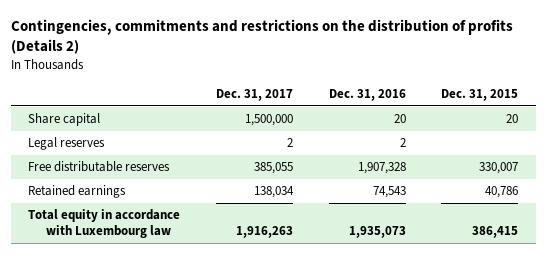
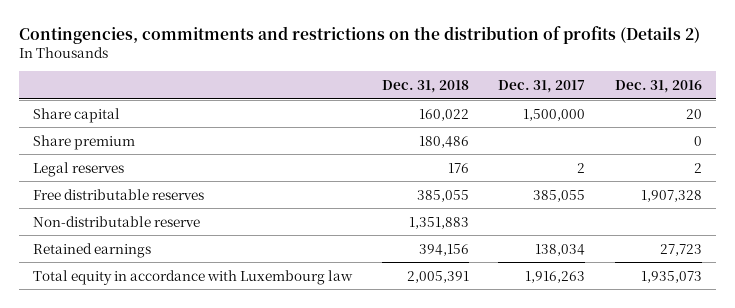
- | Dec. 31, 2017 | Dec. 31, 2016 | Dec. 31, 2015
+ | Dec. 31, 2018 | Dec. 31, 2017 | Dec. 31, 2016
+ Share premium | 180,486 | | 0
- Retained earnings | 138,034 | 74,543 | 40,786
+ Non-distributable reserve | 1,351,883 | |
+ Retained earnings | 394,156 | 138,034 | 27,723

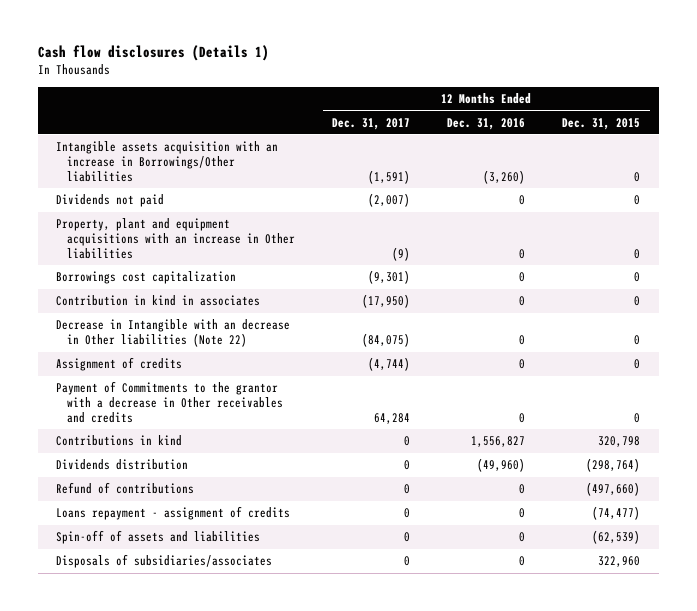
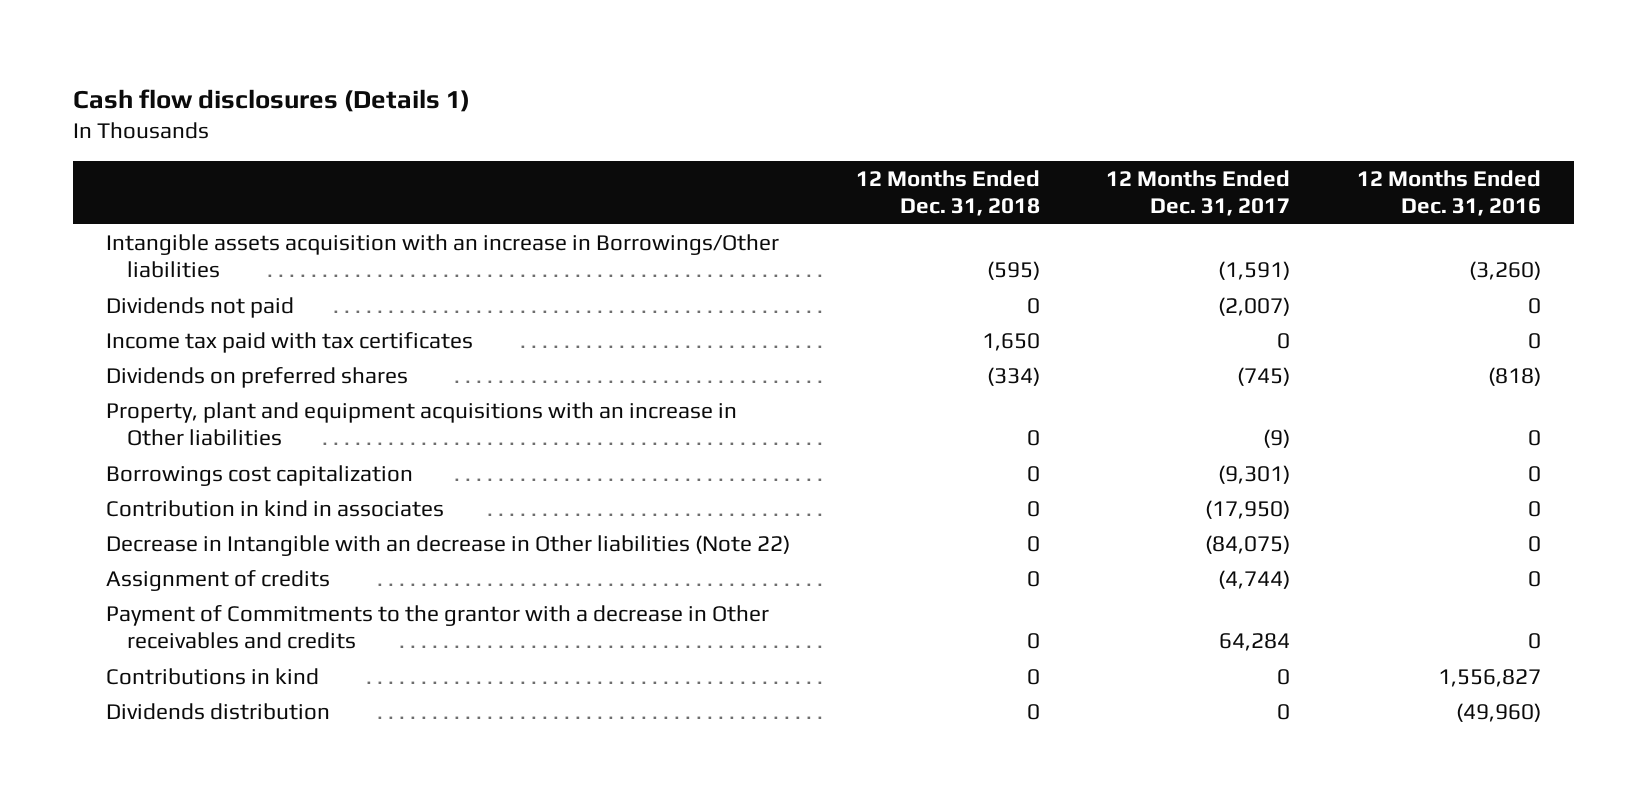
- | 12 Months Ended Dec. 31, 2017 | 12 Months Ended Dec. 31, 2016 | 12 Months Ended Dec. 31, 2015
+ | 12 Months Ended Dec. 31, 2018 | 12 Months Ended Dec. 31, 2017 | 12 Months Ended Dec. 31, 2016
+ Income tax paid with tax certificates | 1,650 | 0 | 0
+ Dividends on preferred shares | (334) | (745) | (818)
- Refund of contributions | 0 | 0 | (497,660)
- Loans repayment - assignment of credits | 0 | 0 | (74,477)
- Spin-off of assets and liabilities | 0 | 0 | (62,539)
- Disposals of subsidiaries/associates | 0 | 0 | 322,960

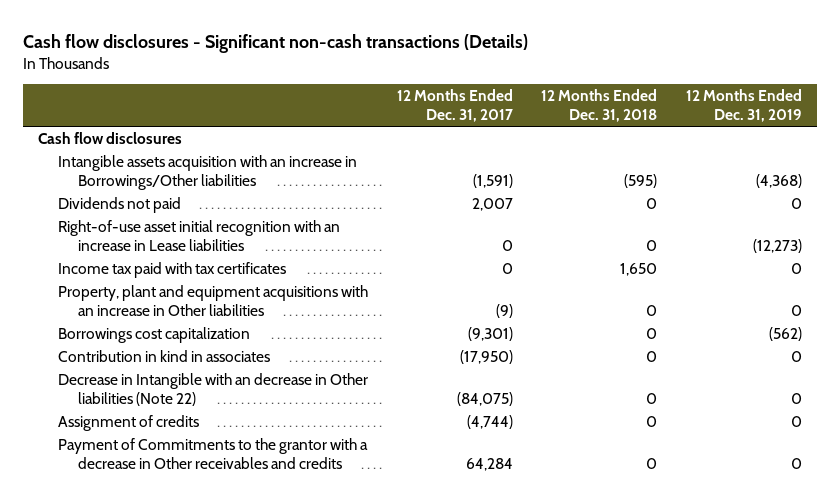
- Cash flow disclosures (Details 1)
+ Cash flow disclosures - Significant non-cash transactions (Details)
- | 12 Months Ended Dec. 31, 2018 | 12 Months Ended Dec. 31, 2017 | 12 Months Ended Dec. 31, 2016
+ | 12 Months Ended Dec. 31, 2017 | 12 Months Ended Dec. 31, 2018 | 12 Months Ended Dec. 31, 2019
+ Cash flow disclosures
- Dividends not paid | 0 | (2,007) | 0
+ Dividends not paid | 2,007 | 0 | 0
+ Right-of-use asset initial recognition with an increase in Lease liabilities | 0 | 0 | (12,273)
- Dividends on preferred shares | (334) | (745) | (818)
- Contributions in kind | 0 | 0 | 1,556,827
- Dividends distribution | 0 | 0 | (49,960)

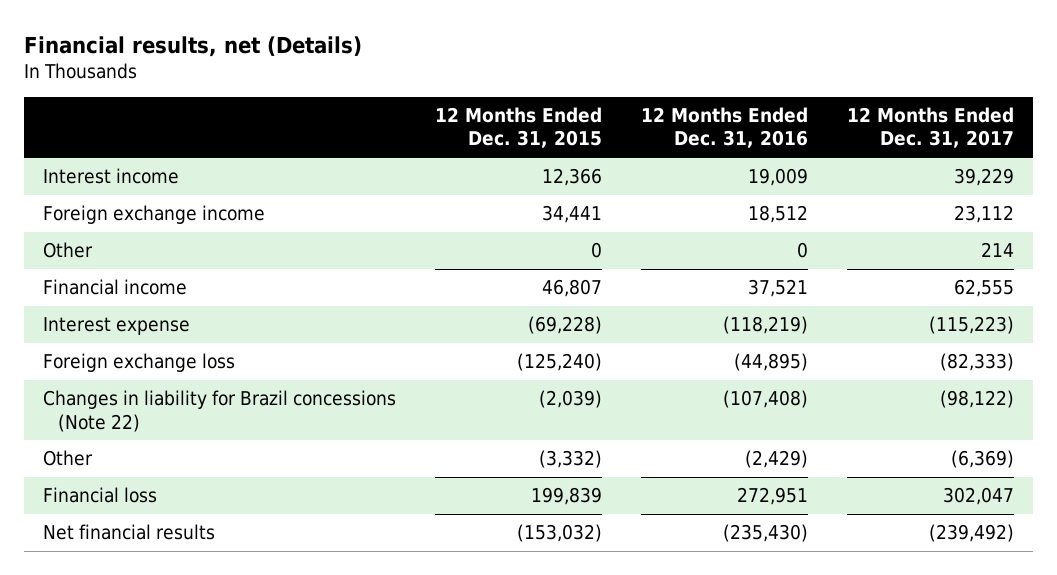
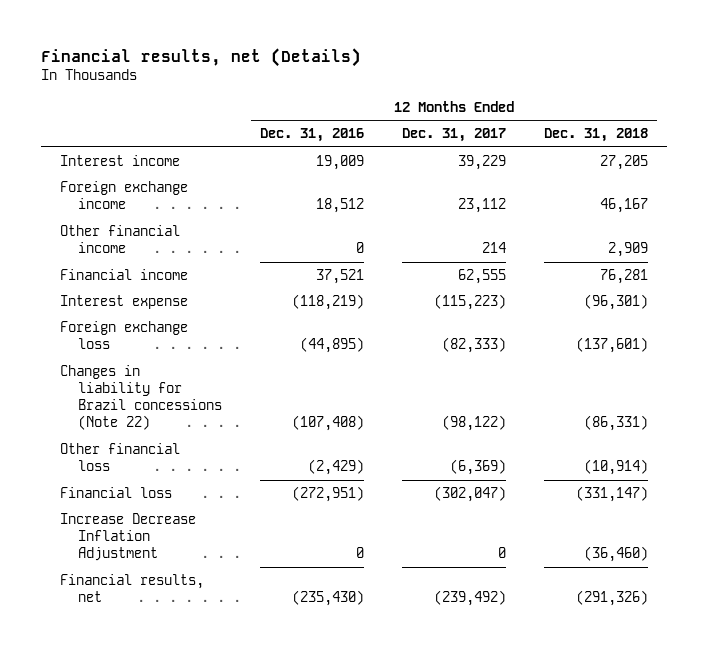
- | 12 Months Ended Dec. 31, 2015 | 12 Months Ended Dec. 31, 2016 | 12 Months Ended Dec. 31, 2017
+ | 12 Months Ended Dec. 31, 2016 | 12 Months Ended Dec. 31, 2017 | 12 Months Ended Dec. 31, 2018
- Other | 0 | 0 | 214
+ Other financial income | 0 | 214 | 2,909
- Other | (3,332) | (2,429) | (6,369)
- Financial loss | 199,839 | 272,951 | 302,047
- Net financial results | (153,032) | (235,430) | (239,492)
+ Other financial loss | (2,429) | (6,369) | (10,914)
+ Financial loss | (272,951) | (302,047) | (331,147)
+ Increase Decrease Inflation Adjustment | 0 | 0 | (36,460)
+ Financial results, net | (235,430) | (239,492) | (291,326)

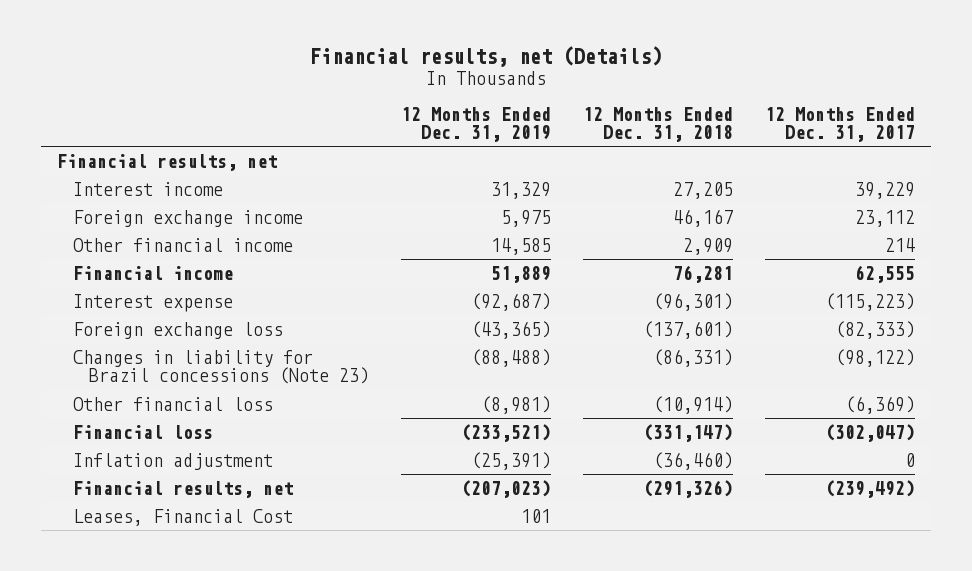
- | 12 Months Ended Dec. 31, 2016 | 12 Months Ended Dec. 31, 2017 | 12 Months Ended Dec. 31, 2018
+ | 12 Months Ended Dec. 31, 2019 | 12 Months Ended Dec. 31, 2018 | 12 Months Ended Dec. 31, 2017
+ Financial results, net
- Changes in liability for Brazil concessions (Note 22) | (107,408) | (98,122) | (86,331)
+ Changes in liability for Brazil concessions (Note 23) | (88,488) | (86,331) | (98,122)
- Increase Decrease Inflation Adjustment | 0 | 0 | (36,460)
+ Inflation adjustment | (25,391) | (36,460) | 0
+ Leases, Financial Cost | 101 | |

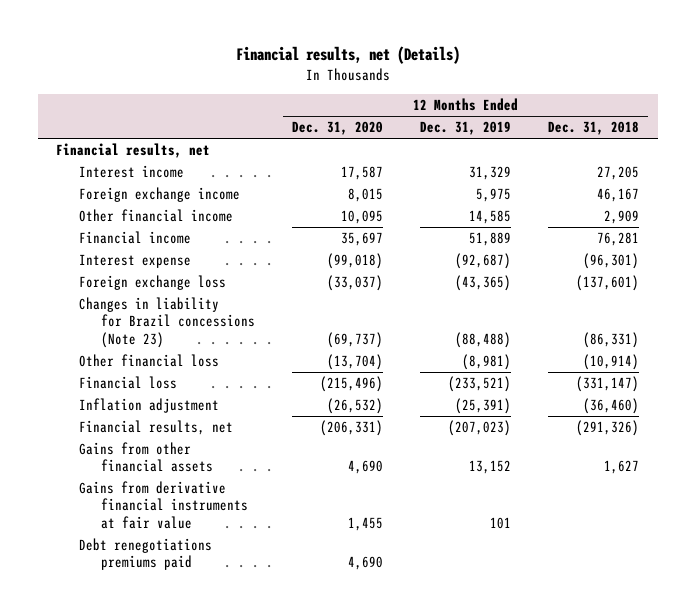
- | 12 Months Ended Dec. 31, 2019 | 12 Months Ended Dec. 31, 2018 | 12 Months Ended Dec. 31, 2017
+ | 12 Months Ended Dec. 31, 2020 | 12 Months Ended Dec. 31, 2019 | 12 Months Ended Dec. 31, 2018
- Leases, Financial Cost | 101 | |
+ Gains from other financial assets | 4,690 | 13,152 | 1,627
+ Gains from derivative financial instruments at fair value | 1,455 | 101 |
+ Debt renegotiations premiums paid | 4,690 | |

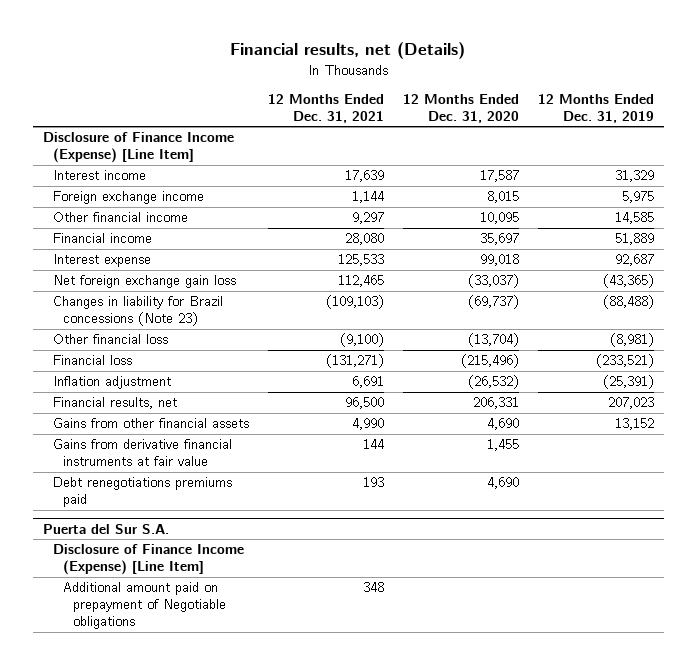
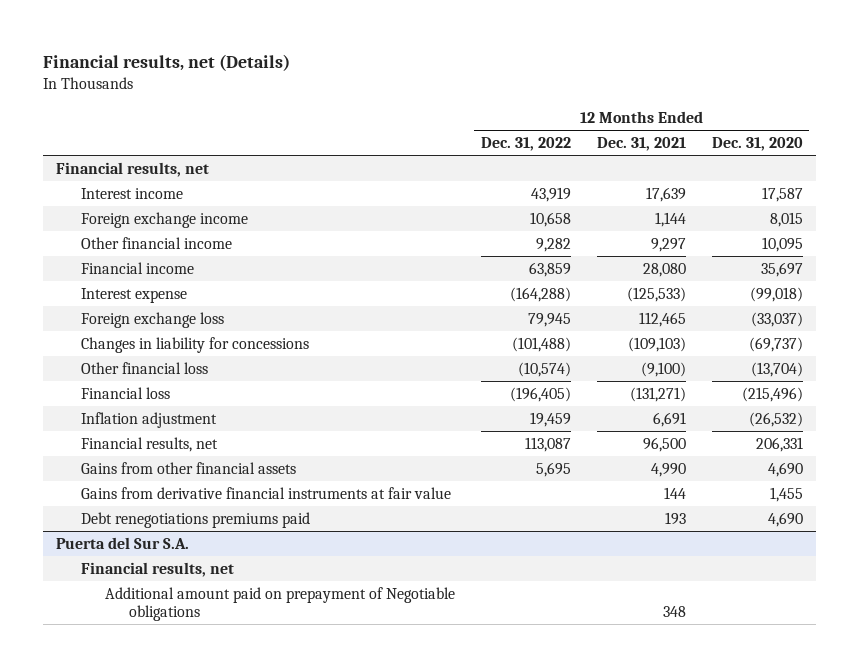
- | 12 Months Ended Dec. 31, 2021 | 12 Months Ended Dec. 31, 2020 | 12 Months Ended Dec. 31, 2019
+ | 12 Months Ended Dec. 31, 2022 | 12 Months Ended Dec. 31, 2021 | 12 Months Ended Dec. 31, 2020
- Disclosure of Finance Income (Expense) [Line Item]
+ Financial results, net
- Interest expense | 125,533 | 99,018 | 92,687
- Net foreign exchange gain loss | 112,465 | (33,037) | (43,365)
- Changes in liability for Brazil concessions (Note 23) | (109,103) | (69,737) | (88,488)
+ Interest expense | (164,288) | (125,533) | (99,018)
+ Foreign exchange loss | 79,945 | 112,465 | (33,037)
+ Changes in liability for concessions | (101,488) | (109,103) | (69,737)
@ Puerta del Sur S.A.
- Disclosure of Finance Income (Expense) [Line Item]
+ Financial results, net

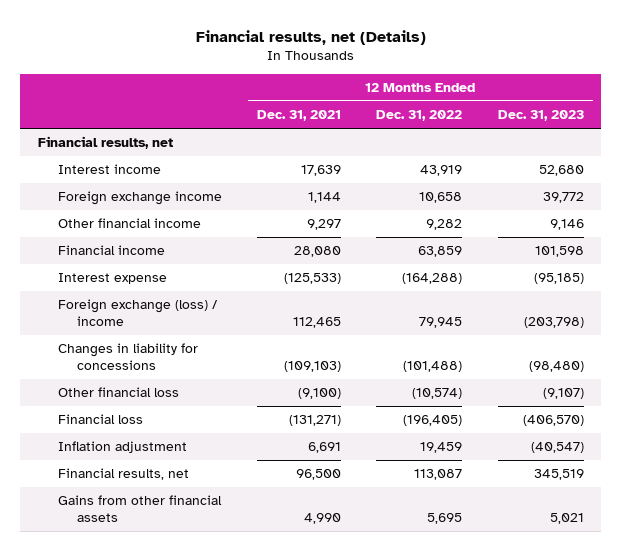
- | 12 Months Ended Dec. 31, 2022 | 12 Months Ended Dec. 31, 2021 | 12 Months Ended Dec. 31, 2020
+ | 12 Months Ended Dec. 31, 2021 | 12 Months Ended Dec. 31, 2022 | 12 Months Ended Dec. 31, 2023
- Foreign exchange loss | 79,945 | 112,465 | (33,037)
+ Foreign exchange (loss) / income | 112,465 | 79,945 | (203,798)
- Gains from derivative financial instruments at fair value | | 144 | 1,455
- Debt renegotiations premiums paid | | 193 | 4,690
- Puerta del Sur S.A.
- Financial results, net
- Additional amount paid on prepayment of Negotiable obligations | | 348 |

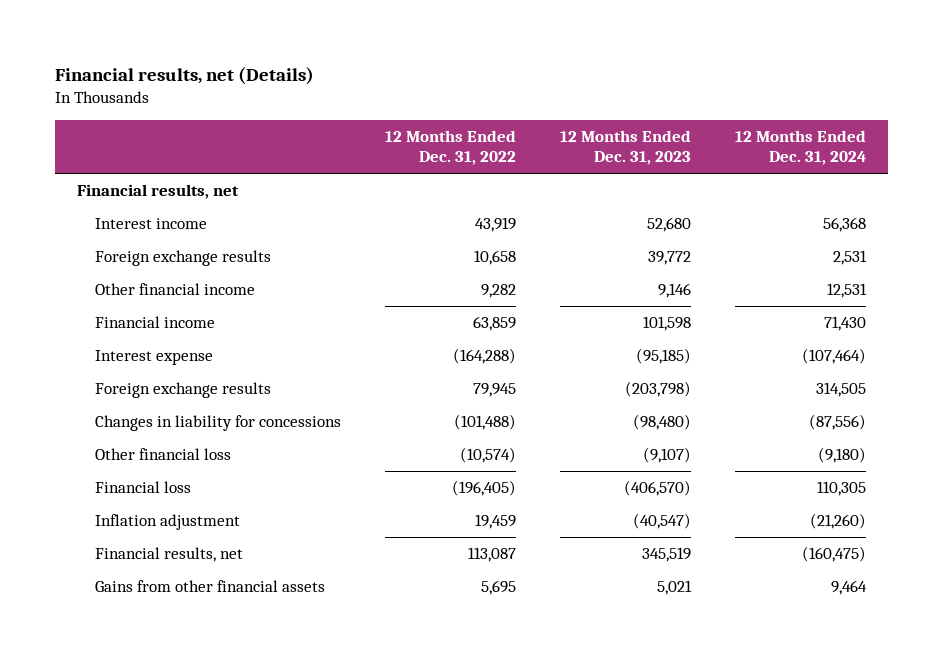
- | 12 Months Ended Dec. 31, 2021 | 12 Months Ended Dec. 31, 2022 | 12 Months Ended Dec. 31, 2023
+ | 12 Months Ended Dec. 31, 2022 | 12 Months Ended Dec. 31, 2023 | 12 Months Ended Dec. 31, 2024
- Foreign exchange income | 1,144 | 10,658 | 39,772
+ Foreign exchange results | 10,658 | 39,772 | 2,531
- Foreign exchange (loss) / income | 112,465 | 79,945 | (203,798)
+ Foreign exchange results | 79,945 | (203,798) | 314,505

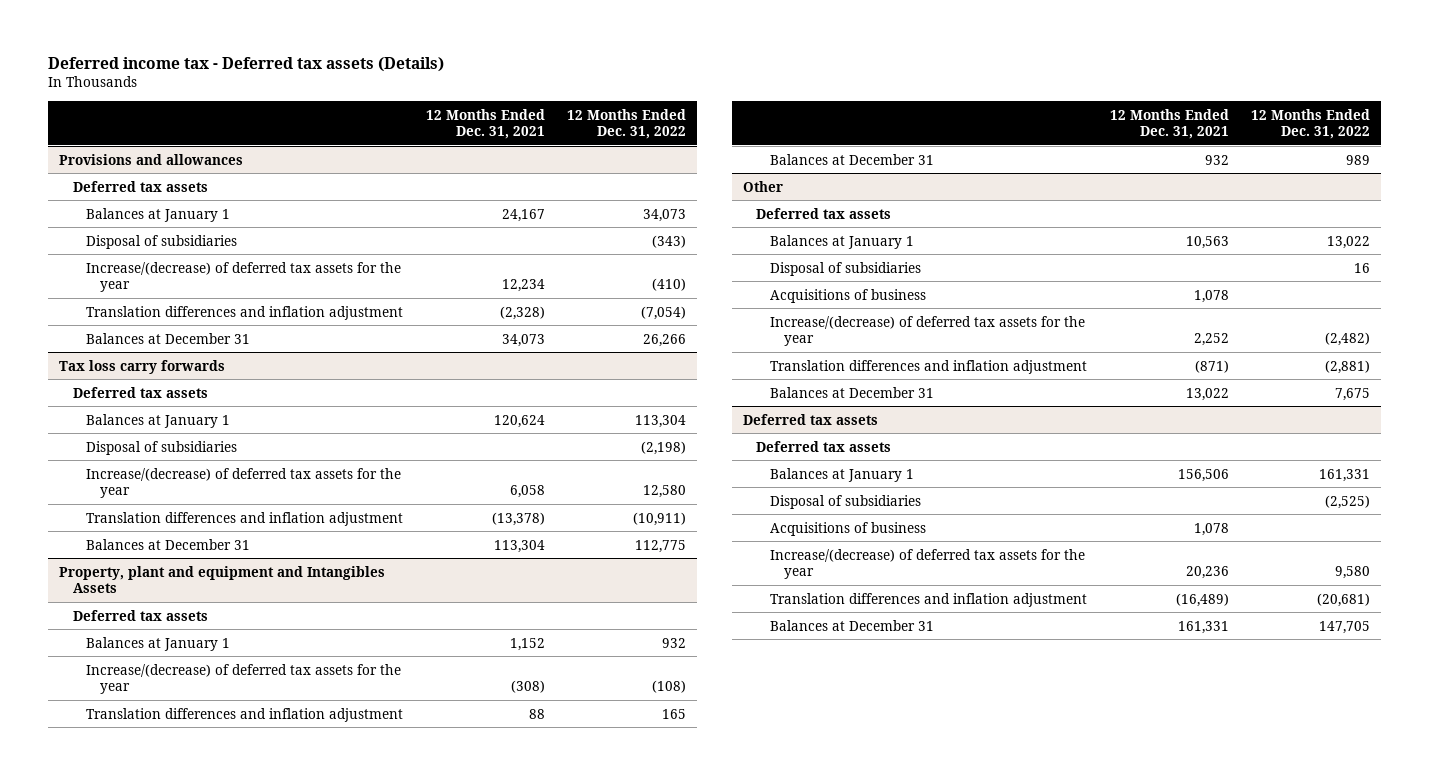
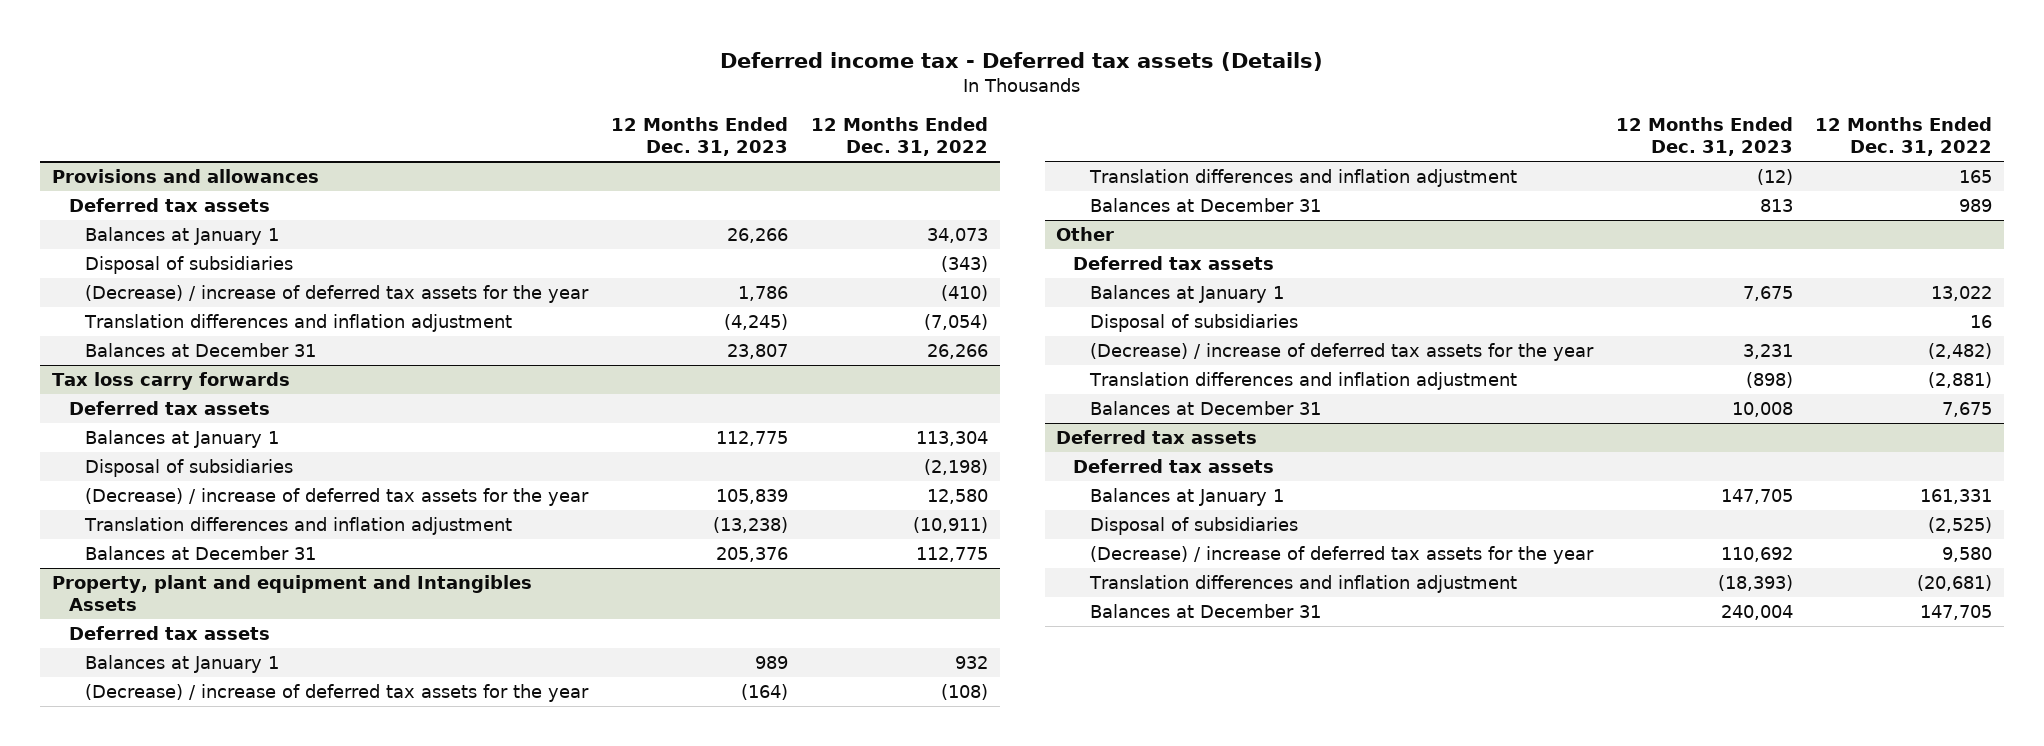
- | 12 Months Ended Dec. 31, 2021 | 12 Months Ended Dec. 31, 2022
+ | 12 Months Ended Dec. 31, 2023 | 12 Months Ended Dec. 31, 2022
@ Provisions and allowances
- Increase/(decrease) of deferred tax assets for the year | 12,234 | (410)
+ (Decrease) / increase of deferred tax assets for the year | 1,786 | (410)
@ Tax loss carry forwards
- Increase/(decrease) of deferred tax assets for the year | 6,058 | 12,580
+ (Decrease) / increase of deferred tax assets for the year | 105,839 | 12,580
@ Property, plant and equipment and Intangibles Assets
- Increase/(decrease) of deferred tax assets for the year | (308) | (108)
+ (Decrease) / increase of deferred tax assets for the year | (164) | (108)
@ Other
- Acquisitions of business | 1,078 |
- Increase/(decrease) of deferred tax assets for the year | 2,252 | (2,482)
+ (Decrease) / increase of deferred tax assets for the year | 3,231 | (2,482)
@ Deferred tax assets
- Acquisitions of business | 1,078 |
- Increase/(decrease) of deferred tax assets for the year | 20,236 | 9,580
+ (Decrease) / increase of deferred tax assets for the year | 110,692 | 9,580

